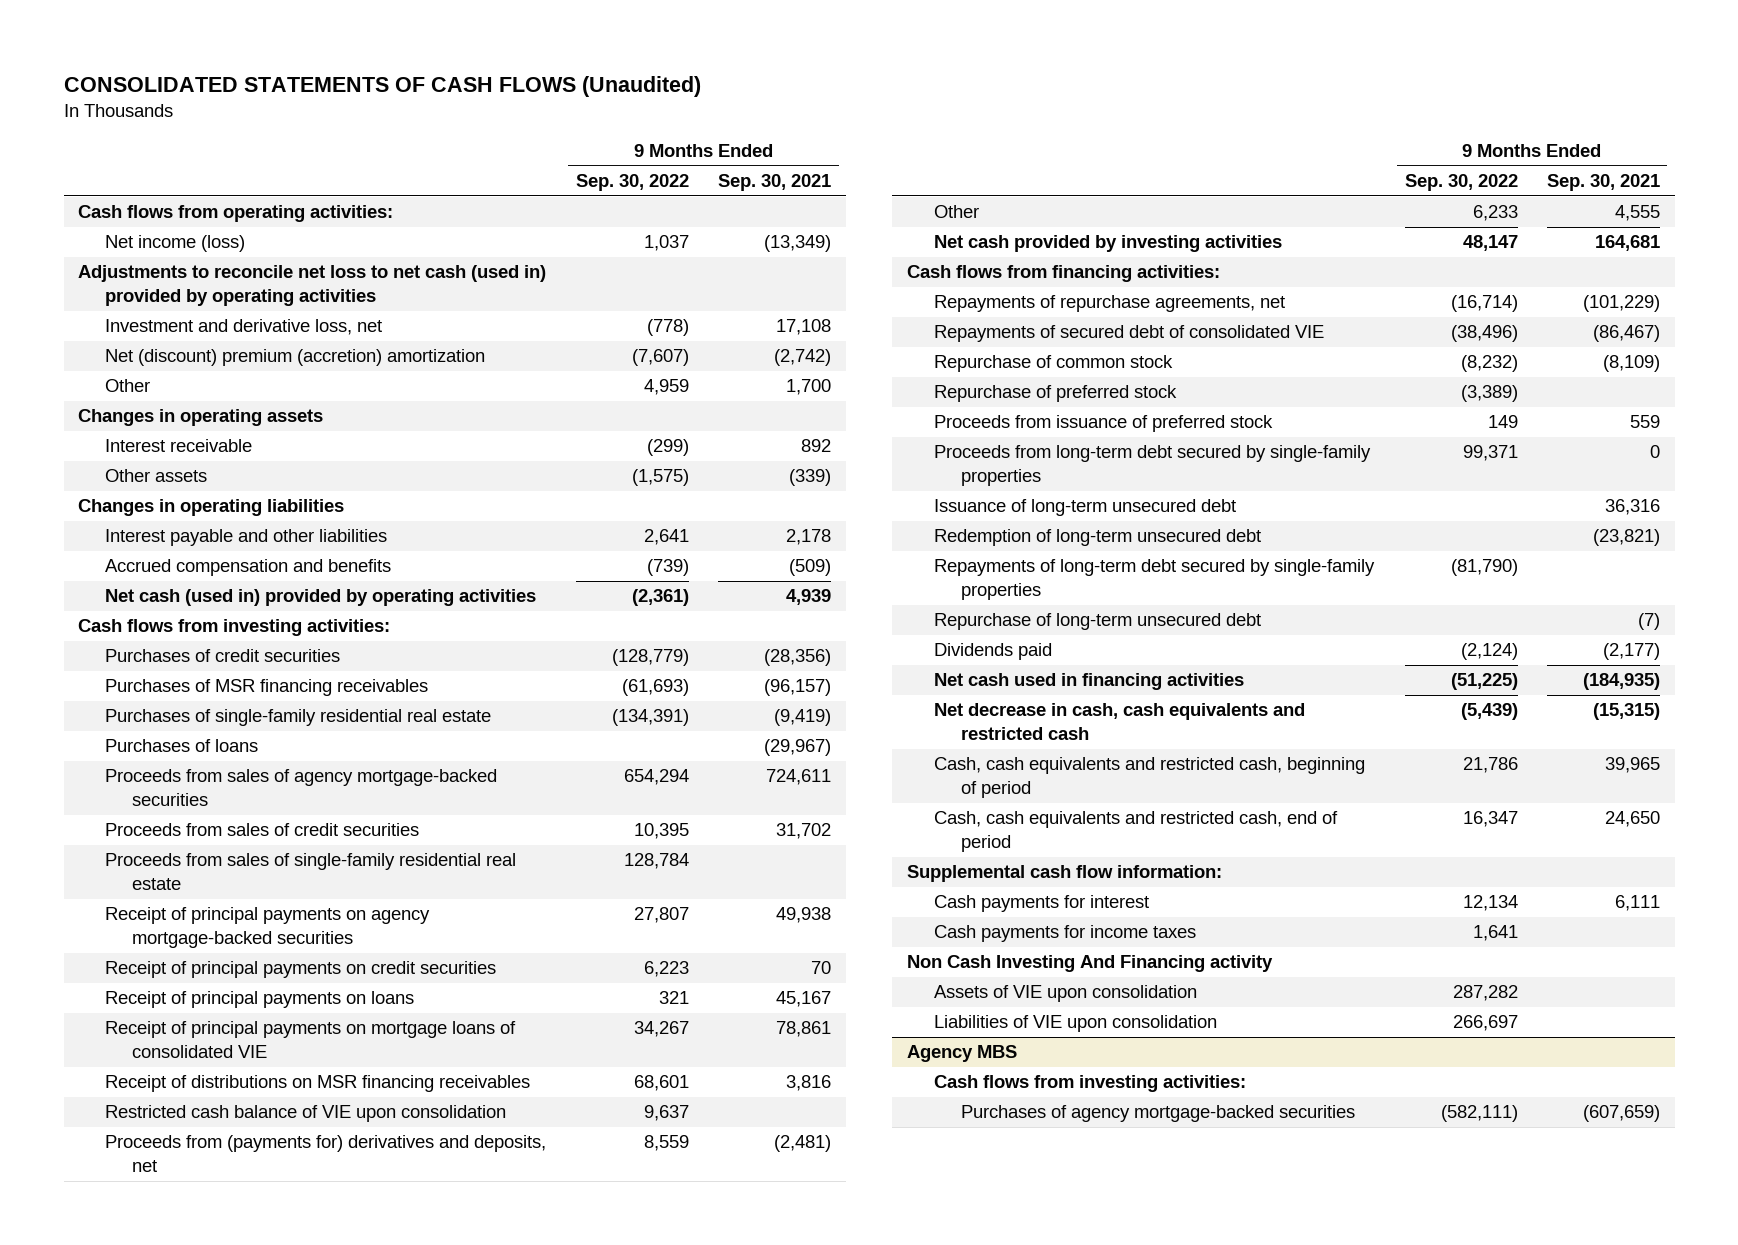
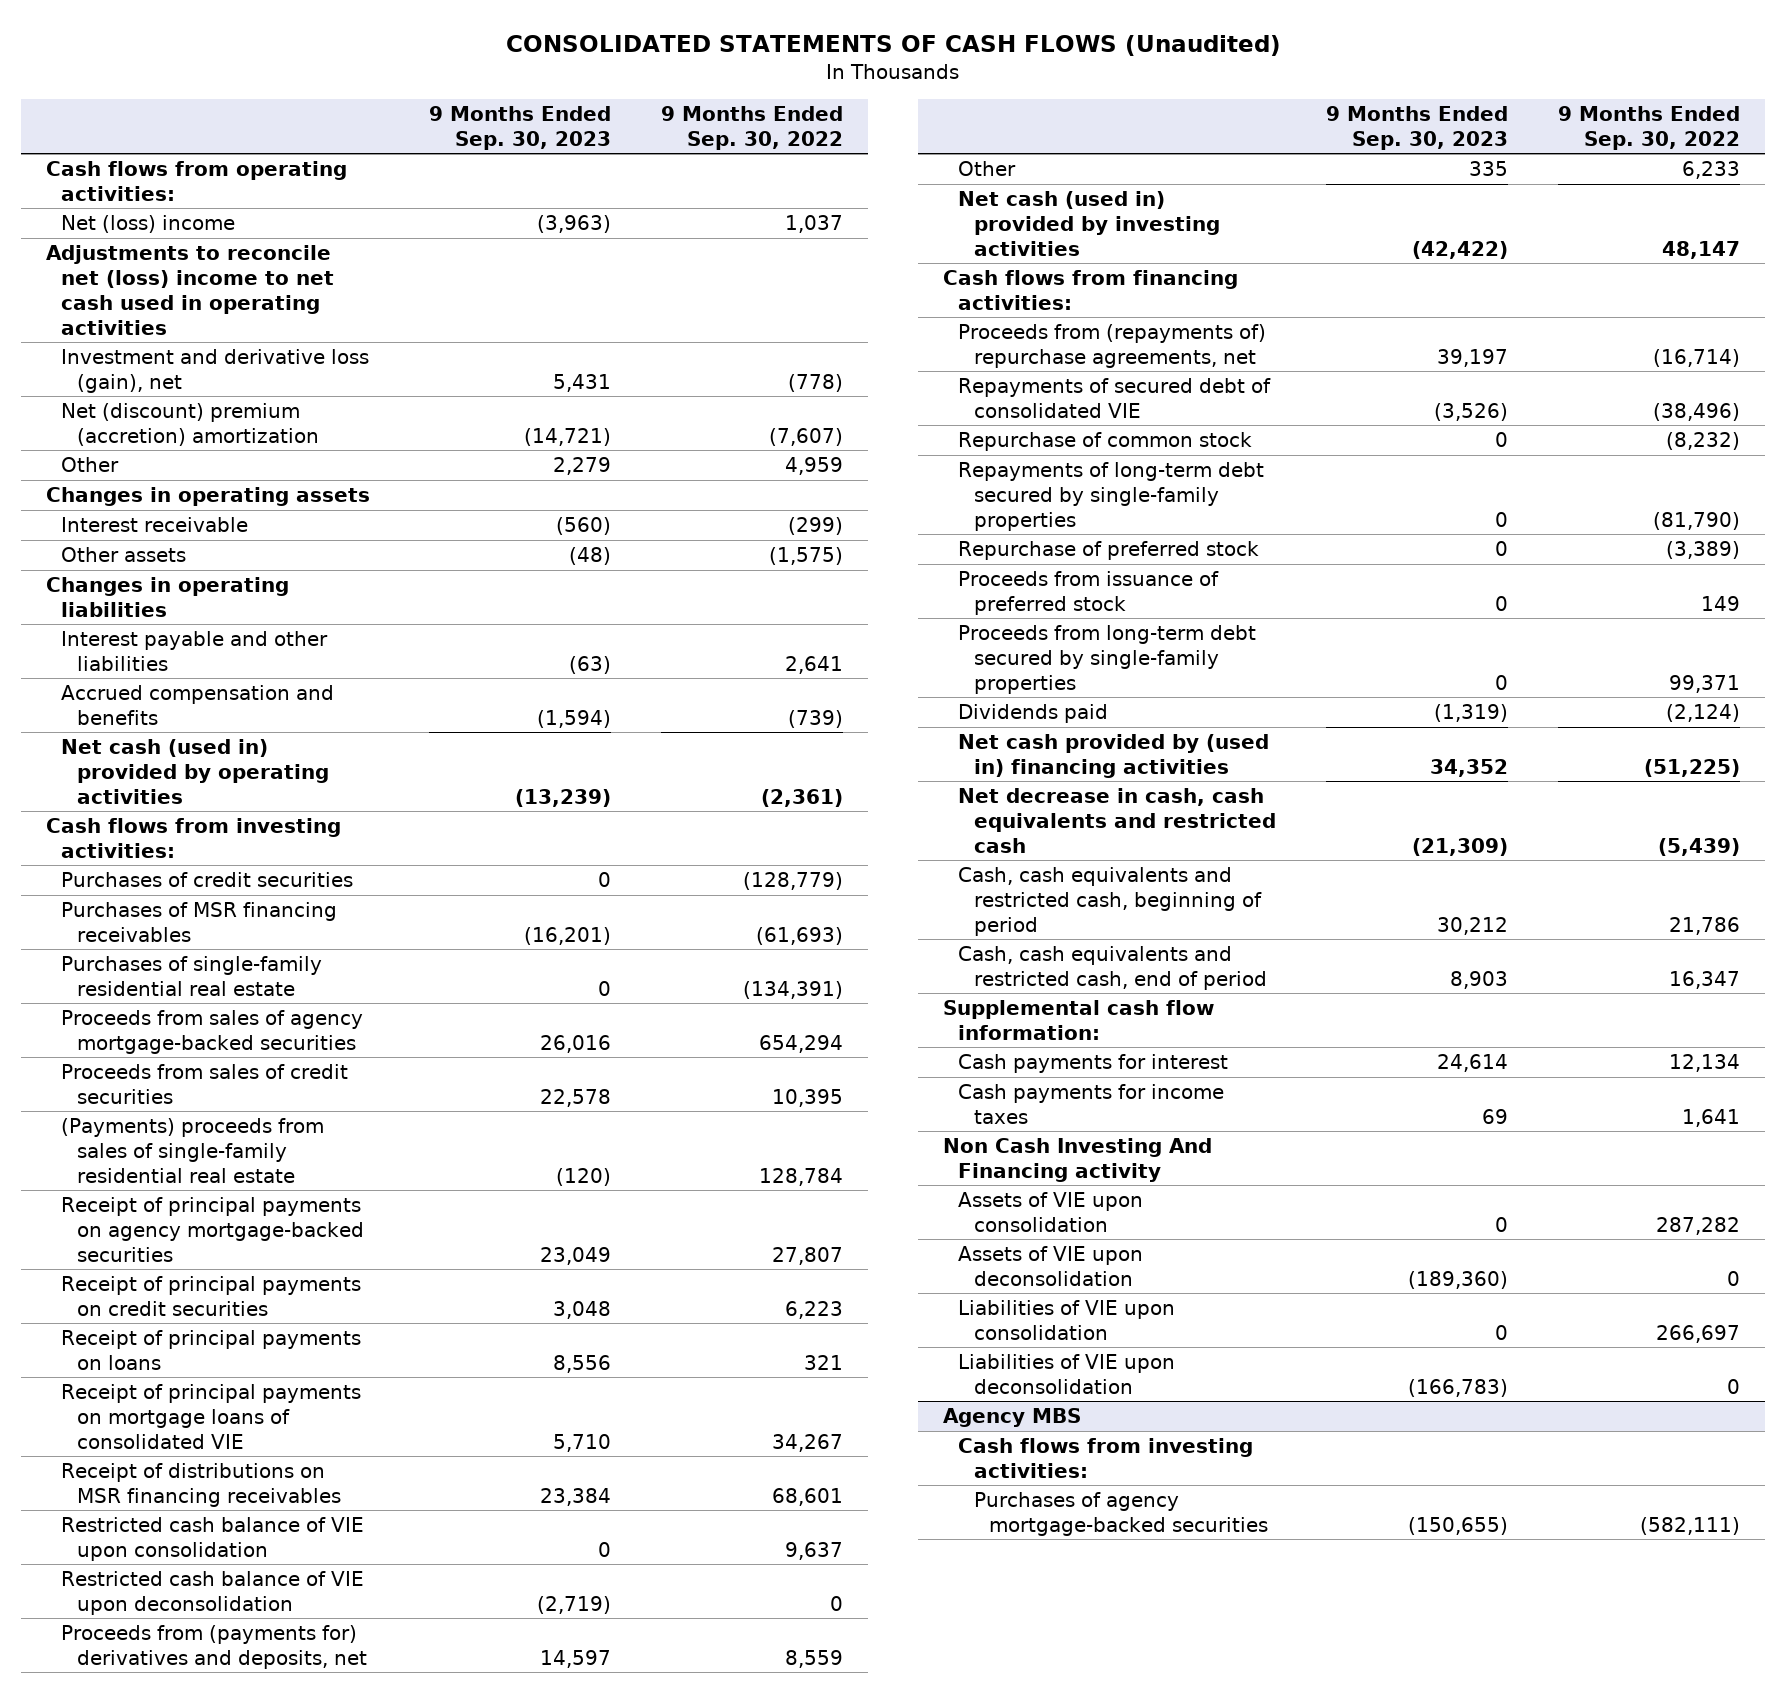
- | 9 Months Ended Sep. 30, 2022 | 9 Months Ended Sep. 30, 2021
+ | 9 Months Ended Sep. 30, 2023 | 9 Months Ended Sep. 30, 2022
- Net income (loss) | 1,037 | (13,349)
- Adjustments to reconcile net loss to net cash (used in) provided by operating activities
- Investment and derivative loss, net | (778) | 17,108
+ Net (loss) income | (3,963) | 1,037
+ Adjustments to reconcile net (loss) income to net cash used in operating activities
+ Investment and derivative loss (gain), net | 5,431 | (778)
- Purchases of loans | | (29,967)
- Proceeds from sales of single-family residential real estate | 128,784 |
+ (Payments) proceeds from sales of single-family residential real estate | (120) | 128,784
+ Restricted cash balance of VIE upon deconsolidation | (2,719) | 0
- Net cash provided by investing activities | 48,147 | 164,681
+ Net cash (used in) provided by investing activities | (42,422) | 48,147
- Repayments of repurchase agreements, net | (16,714) | (101,229)
+ Proceeds from (repayments of) repurchase agreements, net | 39,197 | (16,714)
moved up: Repayments of long-term debt secured by single-family properties | 0 | (81,790)
- Issuance of long-term unsecured debt | | 36,316
- Redemption of long-term unsecured debt | | (23,821)
- Repurchase of long-term unsecured debt | | (7)
- Net cash used in financing activities | (51,225) | (184,935)
+ Net cash provided by (used in) financing activities | 34,352 | (51,225)
+ Assets of VIE upon deconsolidation | (189,360) | 0
+ Liabilities of VIE upon deconsolidation | (166,783) | 0

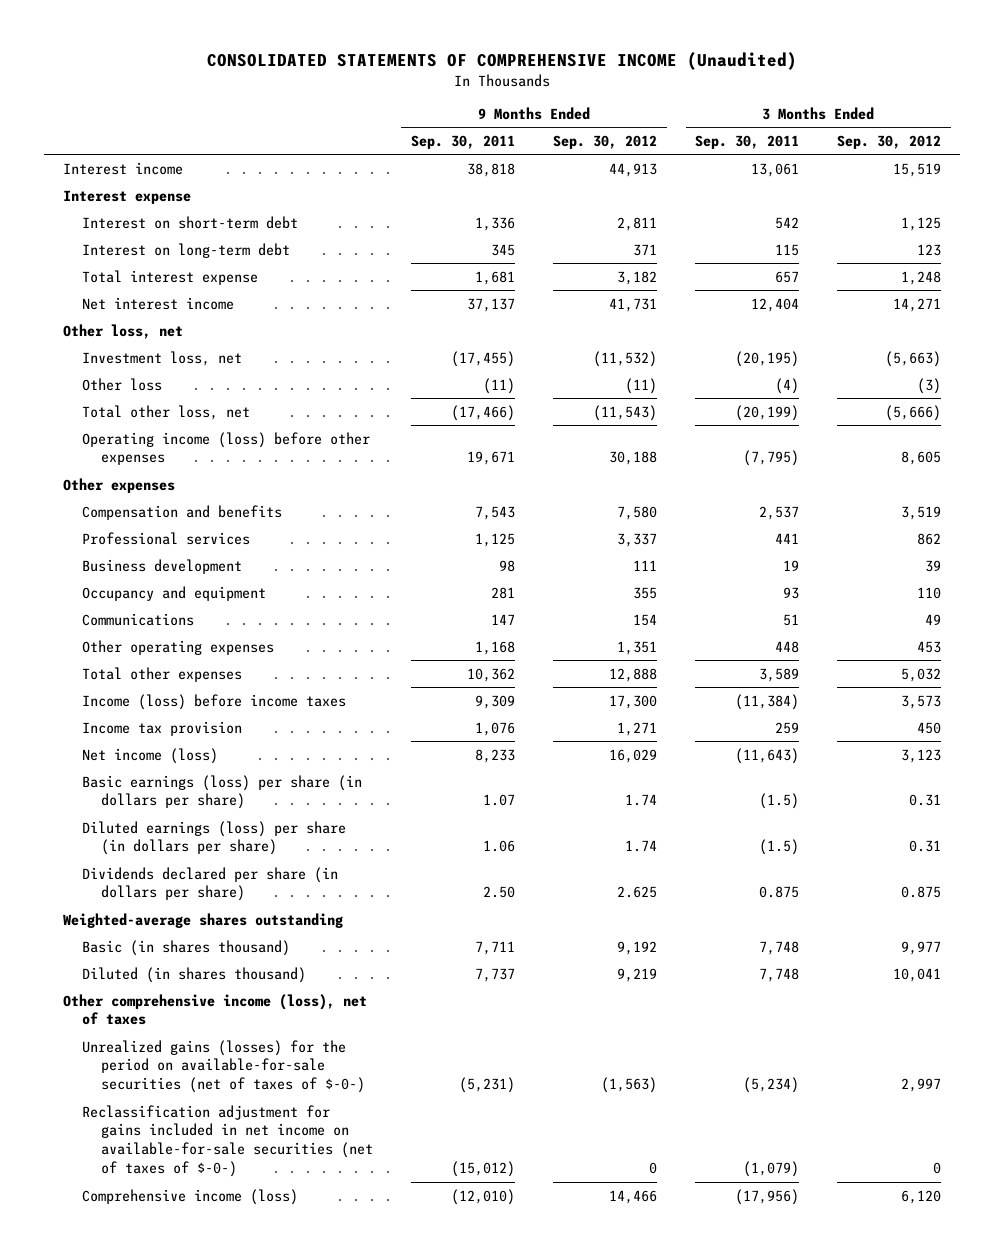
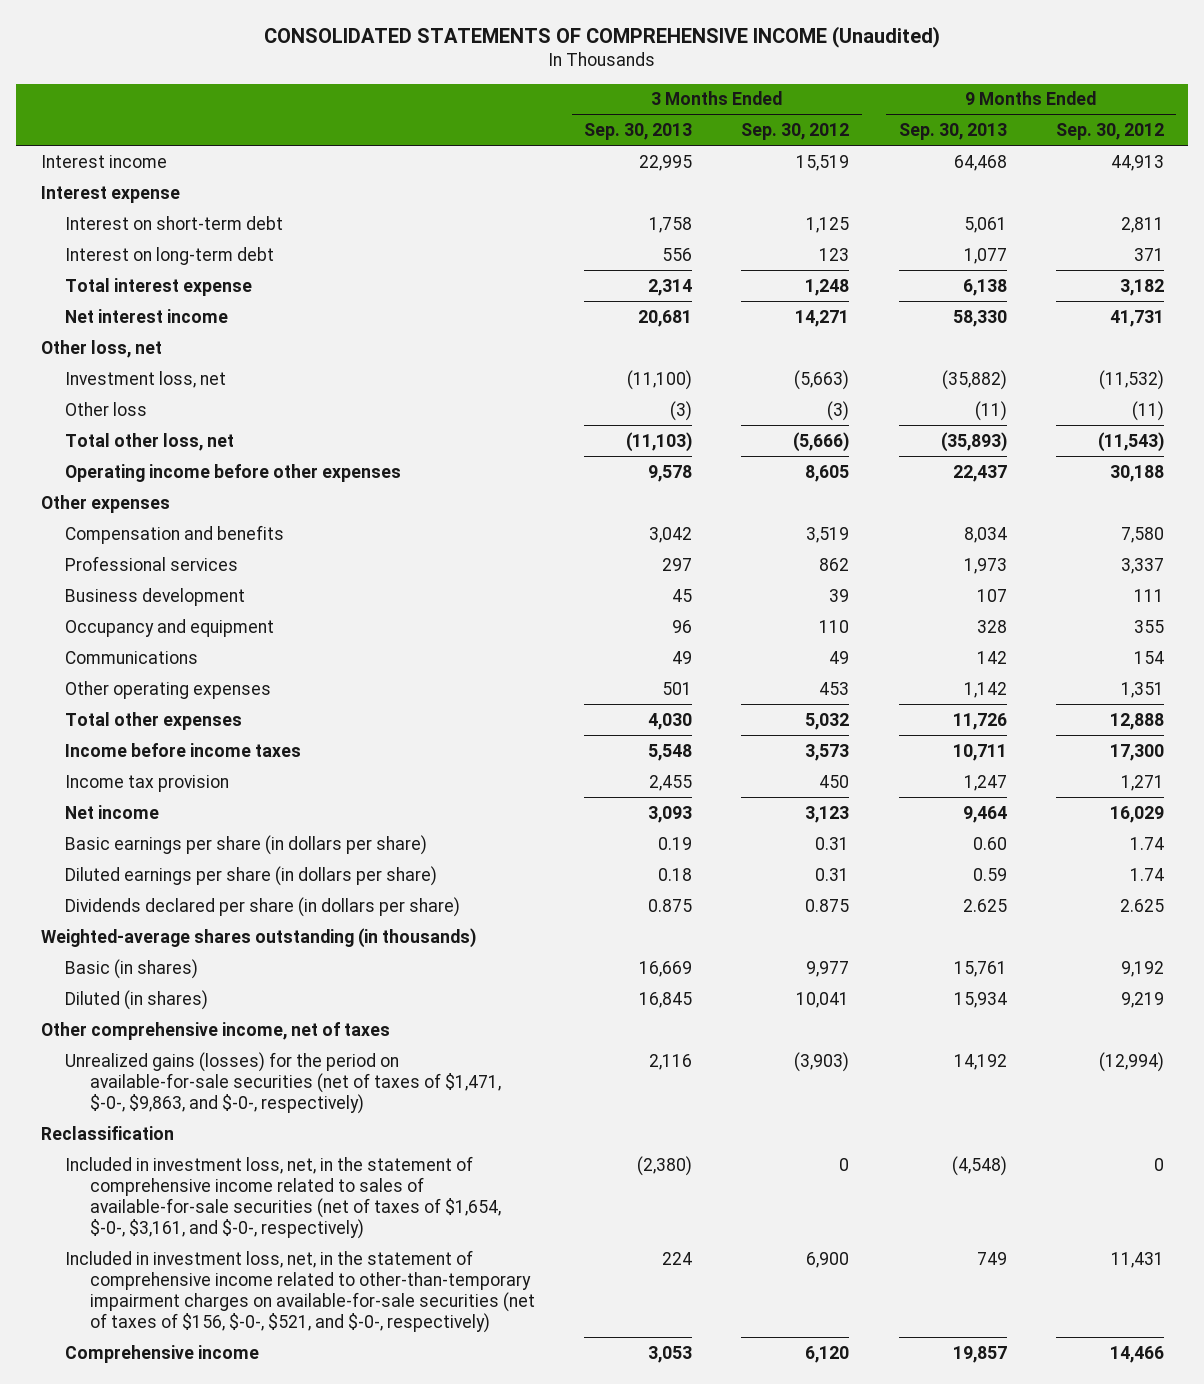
- | 9 Months Ended Sep. 30, 2011 | 9 Months Ended Sep. 30, 2012 | 3 Months Ended Sep. 30, 2011 | 3 Months Ended Sep. 30, 2012
+ | 3 Months Ended Sep. 30, 2013 | 3 Months Ended Sep. 30, 2012 | 9 Months Ended Sep. 30, 2013 | 9 Months Ended Sep. 30, 2012
- Operating income (loss) before other expenses | 19,671 | 30,188 | (7,795) | 8,605
+ Operating income before other expenses | 9,578 | 8,605 | 22,437 | 30,188
- Income (loss) before income taxes | 9,309 | 17,300 | (11,384) | 3,573
+ Income before income taxes | 5,548 | 3,573 | 10,711 | 17,300
- Net income (loss) | 8,233 | 16,029 | (11,643) | 3,123
- Basic earnings (loss) per share (in dollars per share) | 1.07 | 1.74 | (1.5) | 0.31
- Diluted earnings (loss) per share (in dollars per share) | 1.06 | 1.74 | (1.5) | 0.31
+ Net income | 3,093 | 3,123 | 9,464 | 16,029
+ Basic earnings per share (in dollars per share) | 0.19 | 0.31 | 0.60 | 1.74
+ Diluted earnings per share (in dollars per share) | 0.18 | 0.31 | 0.59 | 1.74
- Weighted-average shares outstanding
- Basic (in shares thousand) | 7,711 | 9,192 | 7,748 | 9,977
- Diluted (in shares thousand) | 7,737 | 9,219 | 7,748 | 10,041
- Other comprehensive income (loss), net of taxes
- Unrealized gains (losses) for the period on available-for-sale securities (net of taxes of $-0-) | (5,231) | (1,563) | (5,234) | 2,997
- Reclassification adjustment for gains included in net income on available-for-sale securities (net of taxes of $-0-) | (15,012) | 0 | (1,079) | 0
- Comprehensive income (loss) | (12,010) | 14,466 | (17,956) | 6,120
+ Weighted-average shares outstanding (in thousands)
+ Basic (in shares) | 16,669 | 9,977 | 15,761 | 9,192
+ Diluted (in shares) | 16,845 | 10,041 | 15,934 | 9,219
+ Other comprehensive income, net of taxes
+ Unrealized gains (losses) for the period on available-for-sale securities (net of taxes of $1,471, $-0-, $9,863, and $-0-, respectively) | 2,116 | (3,903) | 14,192 | (12,994)
+ Reclassification
+ Included in investment loss, net, in the statement of comprehensive income related to sales of available-for-sale securities (net of taxes of $1,654, $-0-, $3,161, and $-0-, respectively) | (2,380) | 0 | (4,548) | 0
+ Included in investment loss, net, in the statement of comprehensive income related to other-than-temporary impairment charges on available-for-sale securities (net of taxes of $156, $-0-, $521, and $-0-, respectively) | 224 | 6,900 | 749 | 11,431
+ Comprehensive income | 3,053 | 6,120 | 19,857 | 14,466

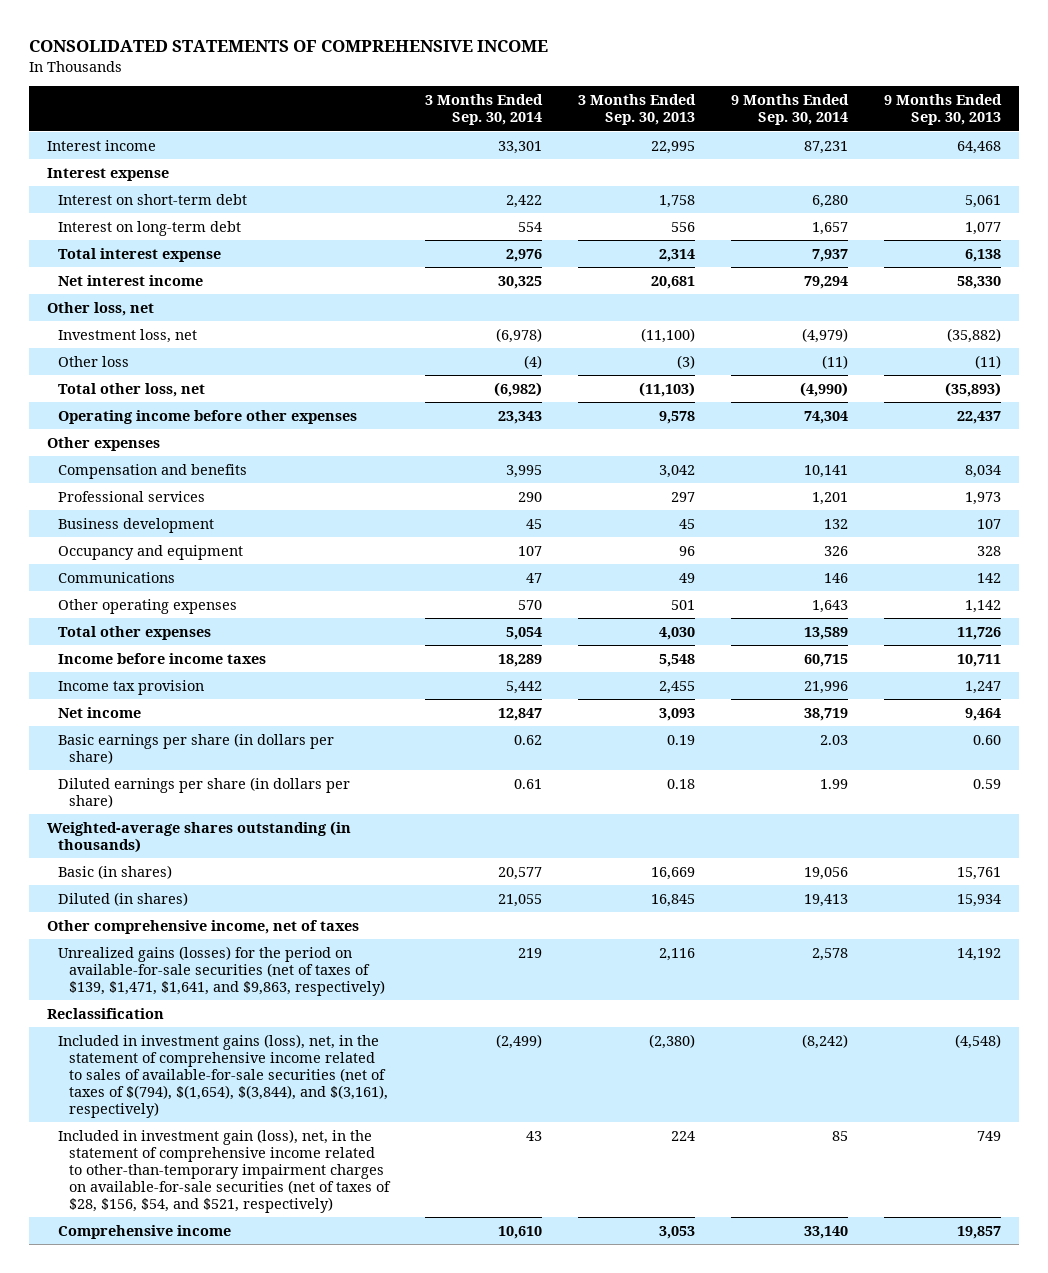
- CONSOLIDATED STATEMENTS OF COMPREHENSIVE INCOME (Unaudited)
+ CONSOLIDATED STATEMENTS OF COMPREHENSIVE INCOME
- | 3 Months Ended Sep. 30, 2013 | 3 Months Ended Sep. 30, 2012 | 9 Months Ended Sep. 30, 2013 | 9 Months Ended Sep. 30, 2012
+ | 3 Months Ended Sep. 30, 2014 | 3 Months Ended Sep. 30, 2013 | 9 Months Ended Sep. 30, 2014 | 9 Months Ended Sep. 30, 2013
- Dividends declared per share (in dollars per share) | 0.875 | 0.875 | 2.625 | 2.625
- Unrealized gains (losses) for the period on available-for-sale securities (net of taxes of $1,471, $-0-, $9,863, and $-0-, respectively) | 2,116 | (3,903) | 14,192 | (12,994)
+ Unrealized gains (losses) for the period on available-for-sale securities (net of taxes of $139, $1,471, $1,641, and $9,863, respectively) | 219 | 2,116 | 2,578 | 14,192
- Included in investment loss, net, in the statement of comprehensive income related to sales of available-for-sale securities (net of taxes of $1,654, $-0-, $3,161, and $-0-, respectively) | (2,380) | 0 | (4,548) | 0
- Included in investment loss, net, in the statement of comprehensive income related to other-than-temporary impairment charges on available-for-sale securities (net of taxes of $156, $-0-, $521, and $-0-, respectively) | 224 | 6,900 | 749 | 11,431
+ Included in investment gains (loss), net, in the statement of comprehensive income related to sales of available-for-sale securities (net of taxes of $(794), $(1,654), $(3,844), and $(3,161), respectively) | (2,499) | (2,380) | (8,242) | (4,548)
+ Included in investment gain (loss), net, in the statement of comprehensive income related to other-than-temporary impairment charges on available-for-sale securities (net of taxes of $28, $156, $54, and $521, respectively) | 43 | 224 | 85 | 749

